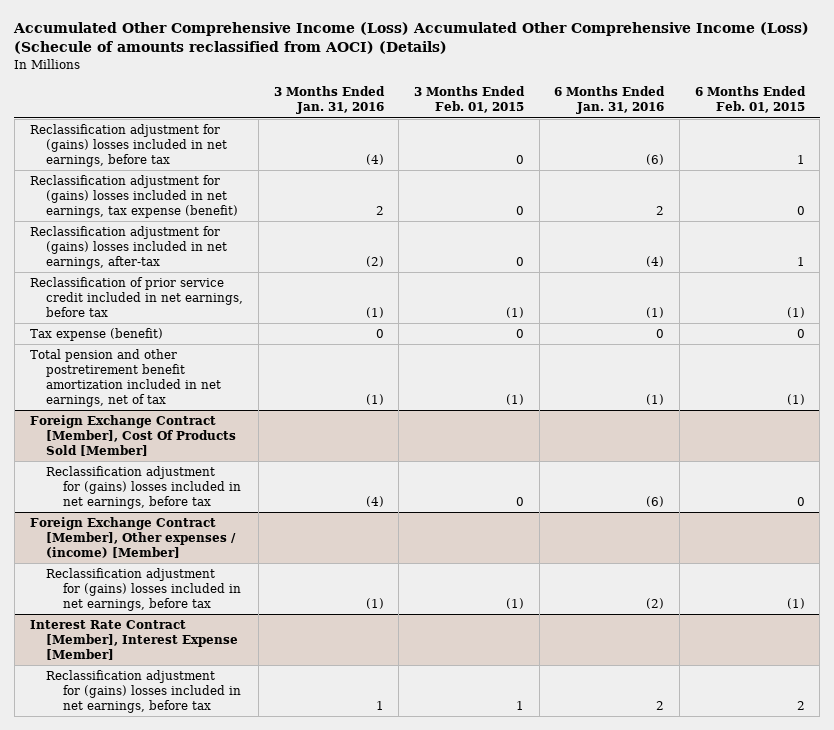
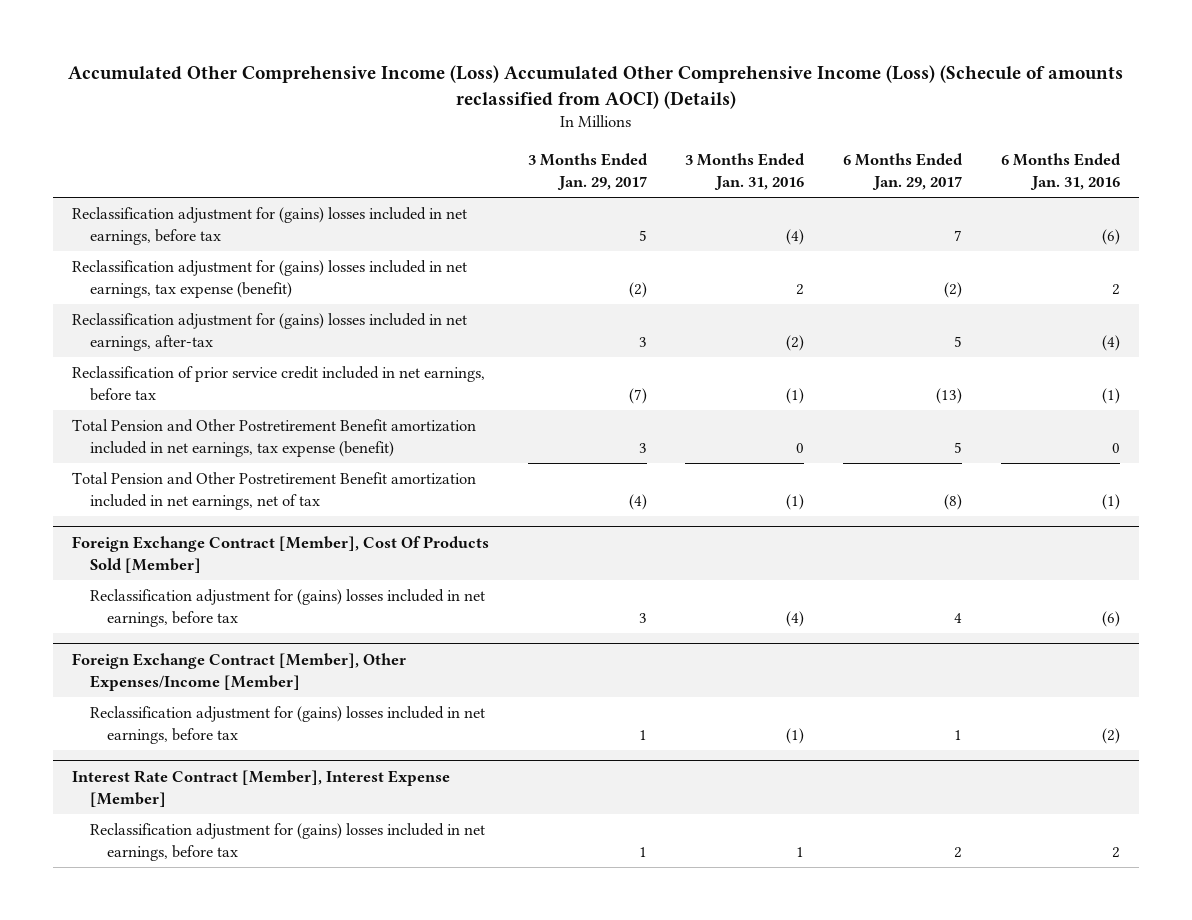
- | 3 Months Ended Jan. 31, 2016 | 3 Months Ended Feb. 01, 2015 | 6 Months Ended Jan. 31, 2016 | 6 Months Ended Feb. 01, 2015
+ | 3 Months Ended Jan. 29, 2017 | 3 Months Ended Jan. 31, 2016 | 6 Months Ended Jan. 29, 2017 | 6 Months Ended Jan. 31, 2016
- Tax expense (benefit) | 0 | 0 | 0 | 0
- Total pension and other postretirement benefit amortization included in net earnings, net of tax | (1) | (1) | (1) | (1)
+ Total Pension and Other Postretirement Benefit amortization included in net earnings, tax expense (benefit) | 3 | 0 | 5 | 0
+ Total Pension and Other Postretirement Benefit amortization included in net earnings, net of tax | (4) | (1) | (8) | (1)
- Foreign Exchange Contract [Member], Other expenses / (income) [Member]
+ Foreign Exchange Contract [Member], Other Expenses/Income [Member]

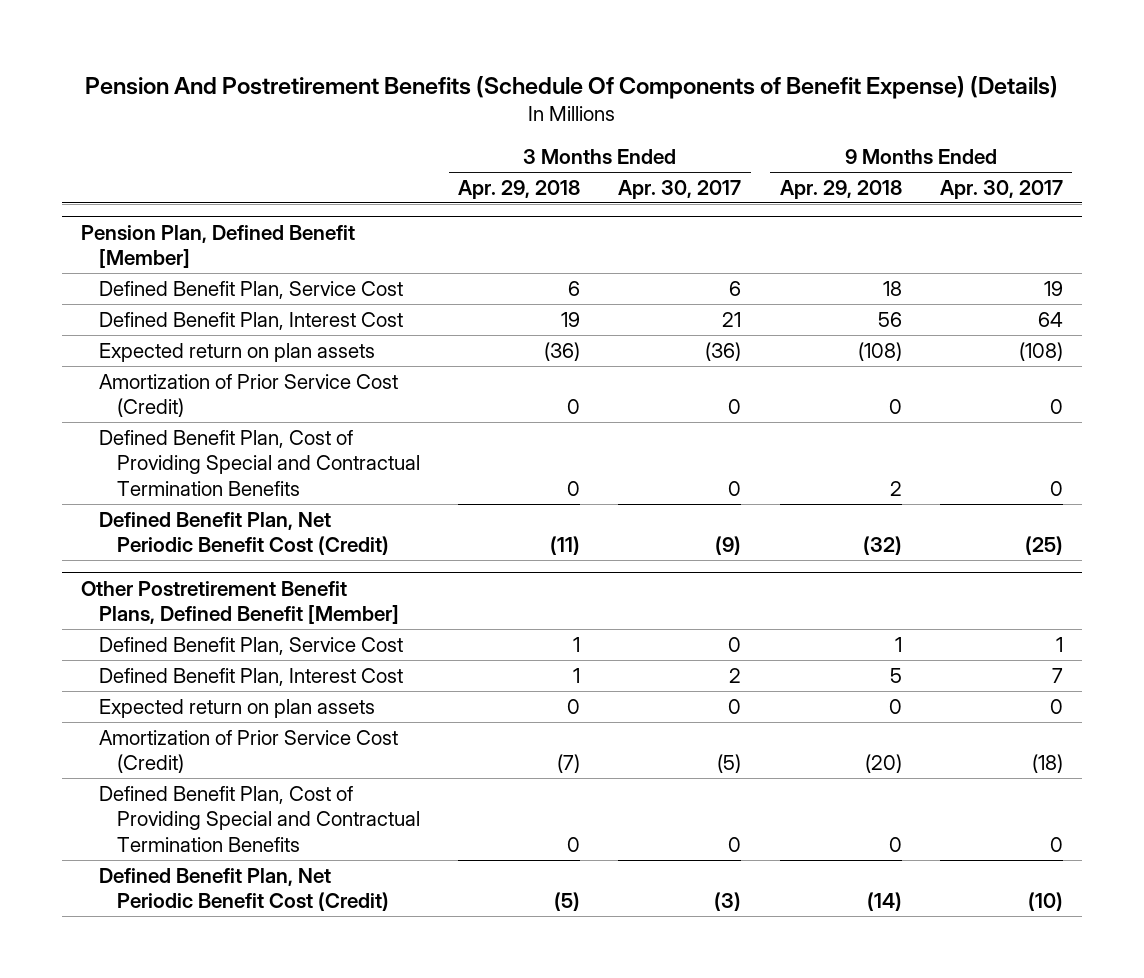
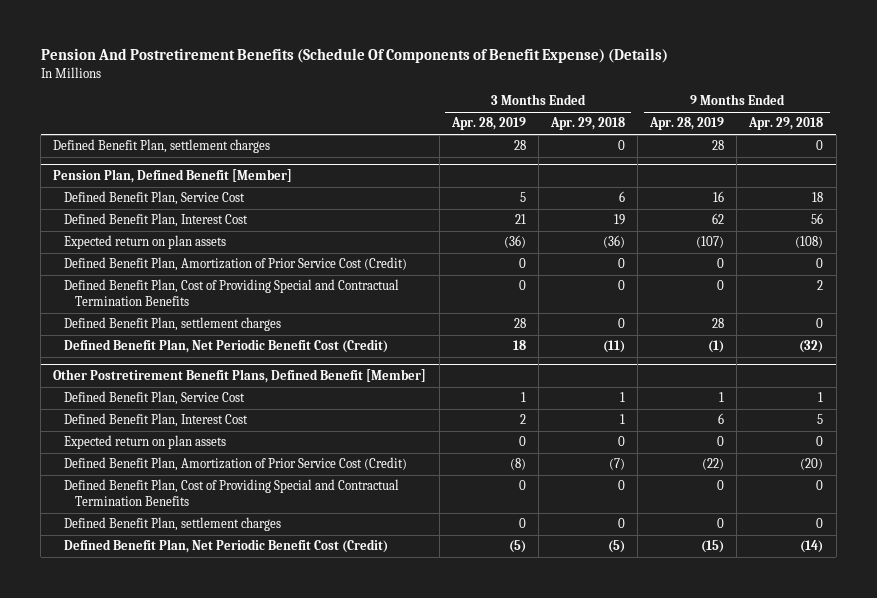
- | 3 Months Ended Apr. 29, 2018 | 3 Months Ended Apr. 30, 2017 | 9 Months Ended Apr. 29, 2018 | 9 Months Ended Apr. 30, 2017
+ | 3 Months Ended Apr. 28, 2019 | 3 Months Ended Apr. 29, 2018 | 9 Months Ended Apr. 28, 2019 | 9 Months Ended Apr. 29, 2018
+ Defined Benefit Plan, settlement charges | 28 | 0 | 28 | 0
@ Pension Plan, Defined Benefit [Member]
- Amortization of Prior Service Cost (Credit) | 0 | 0 | 0 | 0
+ Defined Benefit Plan, Amortization of Prior Service Cost (Credit) | 0 | 0 | 0 | 0
+ Defined Benefit Plan, settlement charges | 28 | 0 | 28 | 0
@ Other Postretirement Benefit Plans, Defined Benefit [Member]
- Amortization of Prior Service Cost (Credit) | (7) | (5) | (20) | (18)
+ Defined Benefit Plan, Amortization of Prior Service Cost (Credit) | (8) | (7) | (22) | (20)
+ Defined Benefit Plan, settlement charges | 0 | 0 | 0 | 0

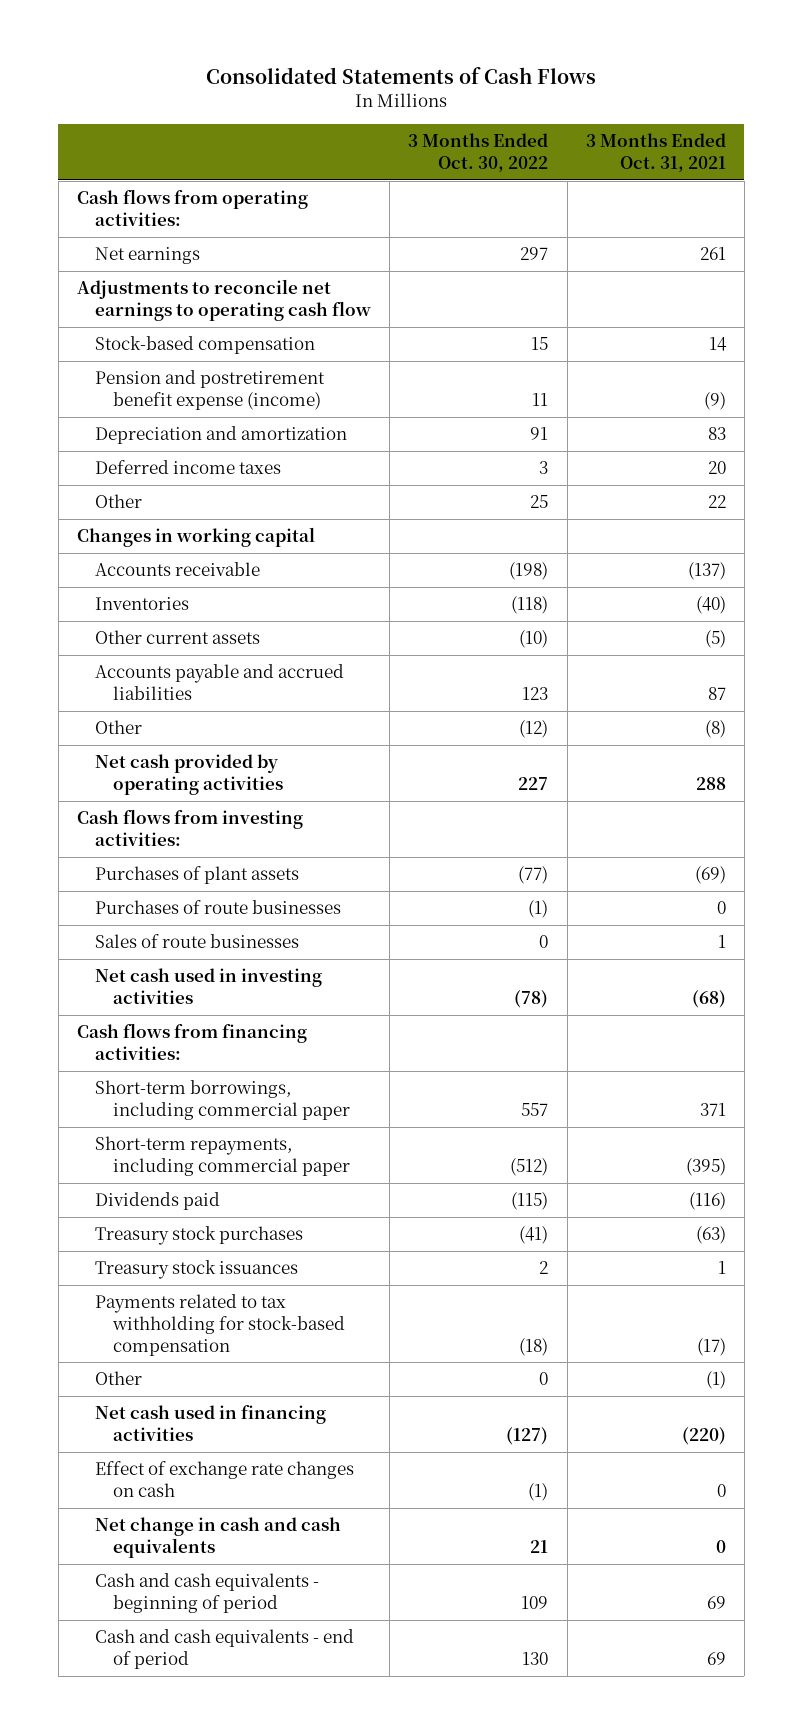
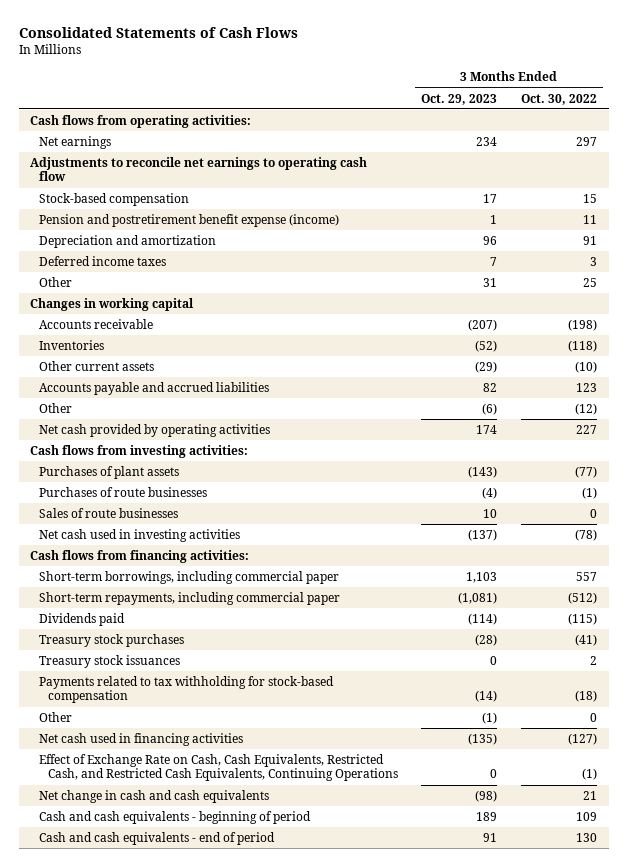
- | 3 Months Ended Oct. 30, 2022 | 3 Months Ended Oct. 31, 2021
+ | 3 Months Ended Oct. 29, 2023 | 3 Months Ended Oct. 30, 2022
- Effect of exchange rate changes on cash | (1) | 0
+ Effect of Exchange Rate on Cash, Cash Equivalents, Restricted Cash, and Restricted Cash Equivalents, Continuing Operations | 0 | (1)

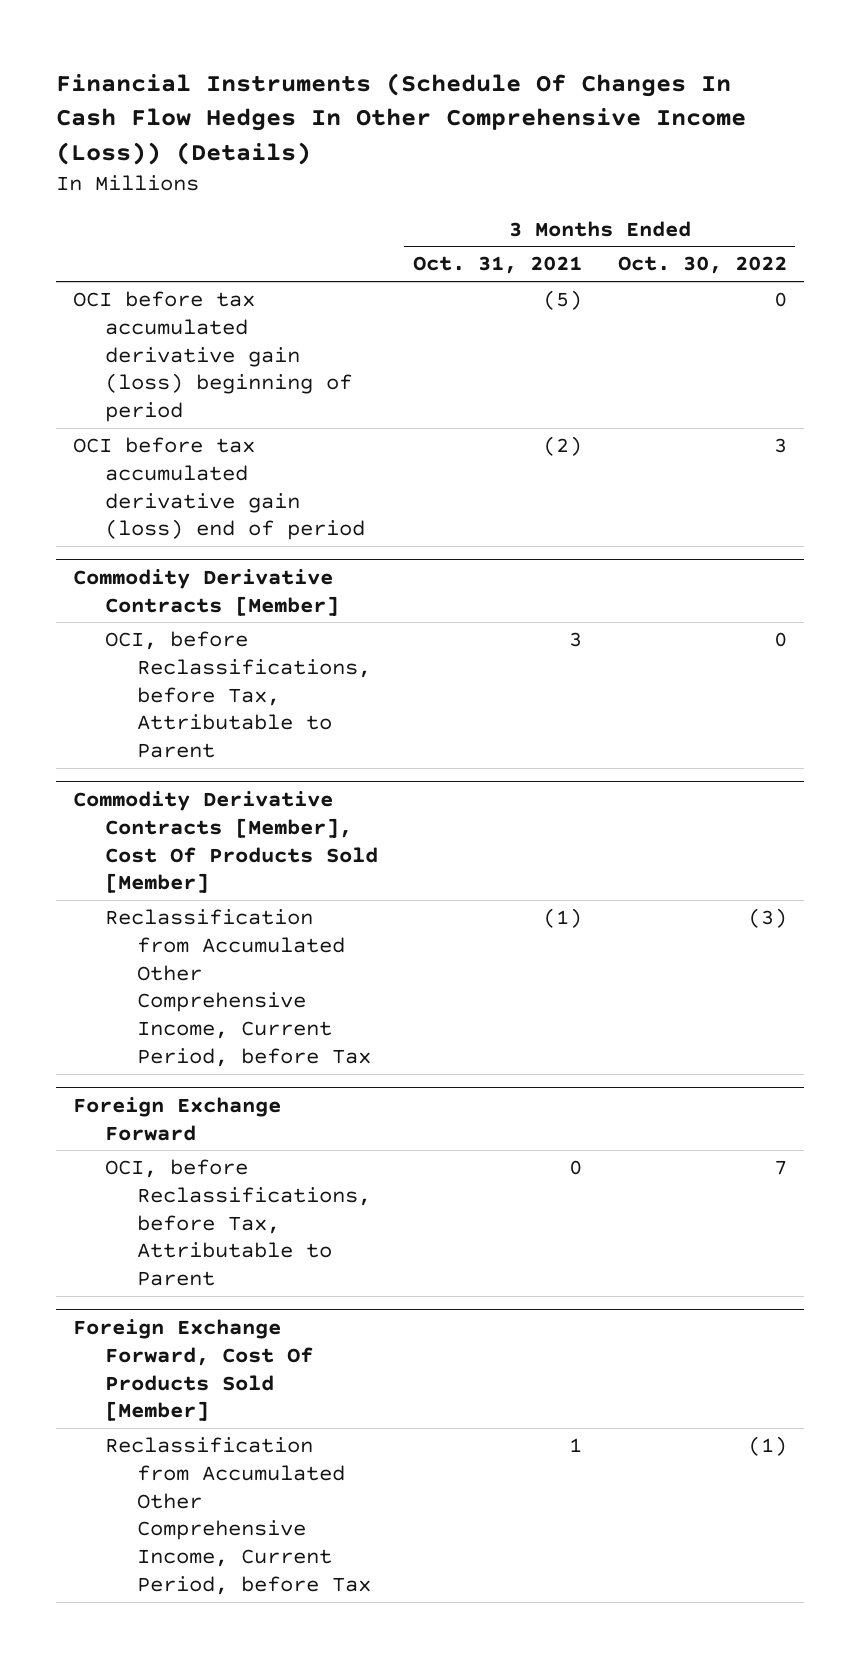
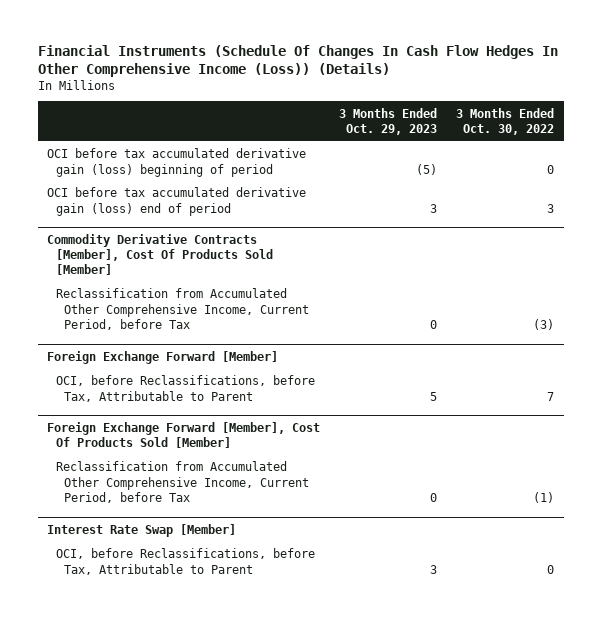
- | 3 Months Ended Oct. 31, 2021 | 3 Months Ended Oct. 30, 2022
+ | 3 Months Ended Oct. 29, 2023 | 3 Months Ended Oct. 30, 2022
- Commodity Derivative Contracts [Member]
- OCI, before Reclassifications, before Tax, Attributable to Parent | 3 | 0
- Foreign Exchange Forward
+ Foreign Exchange Forward [Member]
- Foreign Exchange Forward, Cost Of Products Sold [Member]
+ Foreign Exchange Forward [Member], Cost Of Products Sold [Member]
+ Interest Rate Swap [Member]
+ OCI, before Reclassifications, before Tax, Attributable to Parent | 3 | 0

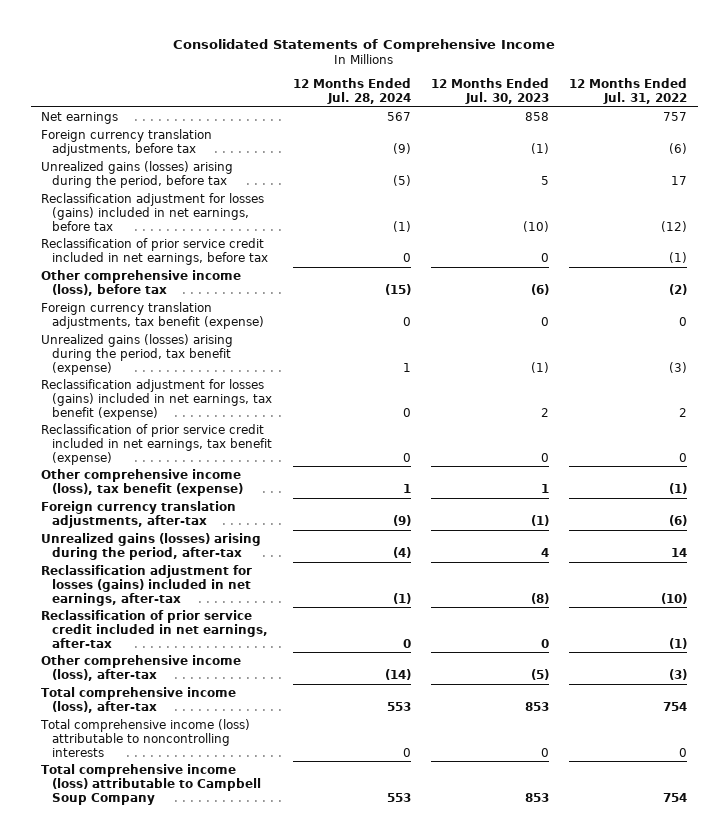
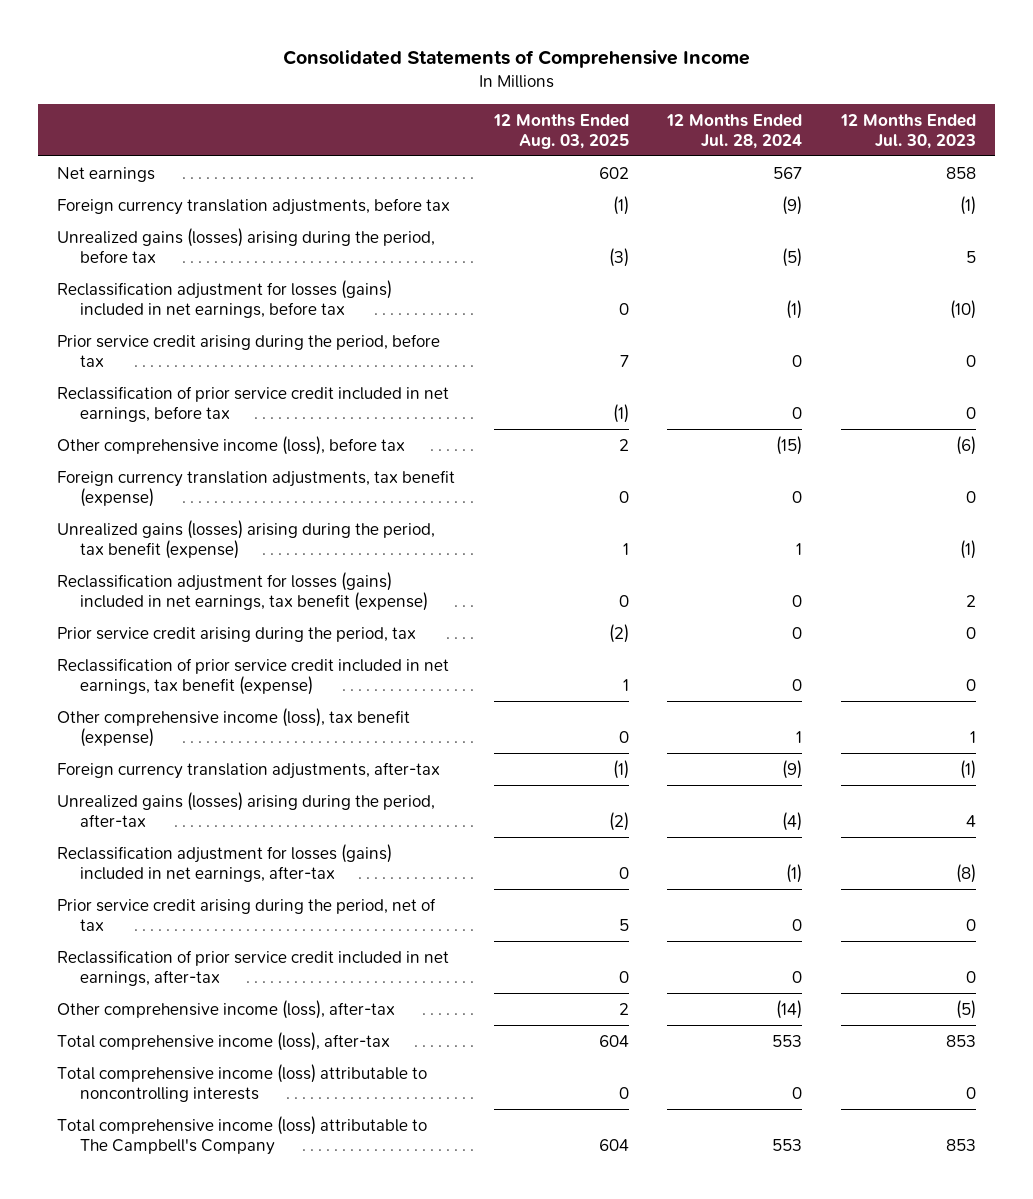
- | 12 Months Ended Jul. 28, 2024 | 12 Months Ended Jul. 30, 2023 | 12 Months Ended Jul. 31, 2022
+ | 12 Months Ended Aug. 03, 2025 | 12 Months Ended Jul. 28, 2024 | 12 Months Ended Jul. 30, 2023
+ Prior service credit arising during the period, before tax | 7 | 0 | 0
+ Prior service credit arising during the period, tax | (2) | 0 | 0
+ Prior service credit arising during the period, net of tax | 5 | 0 | 0
- Total comprehensive income (loss) attributable to Campbell Soup Company | 553 | 853 | 754
+ Total comprehensive income (loss) attributable to The Campbell's Company | 604 | 553 | 853

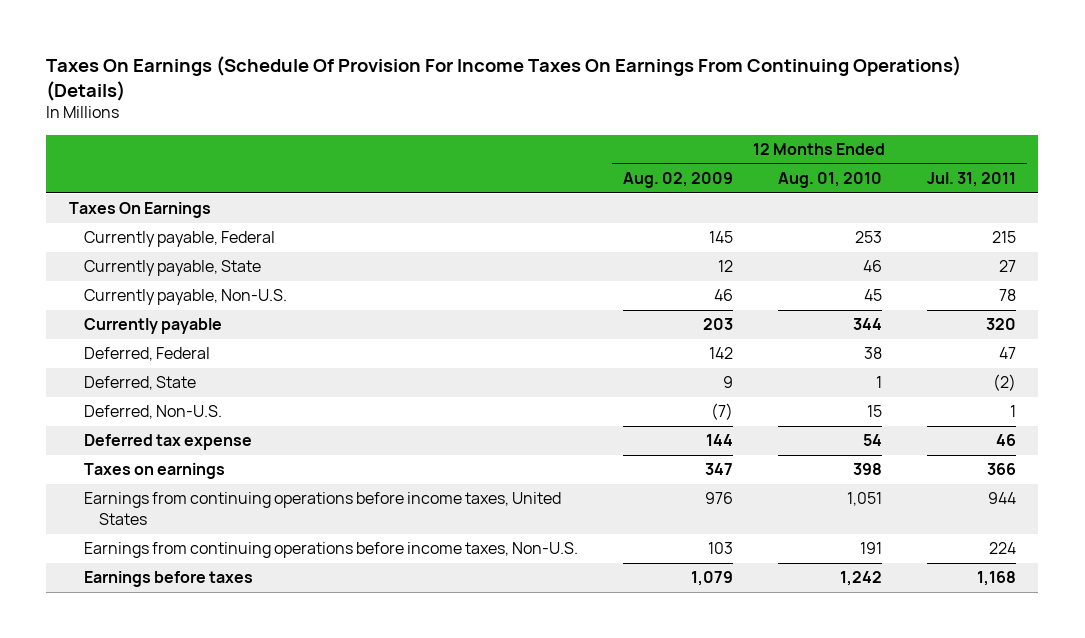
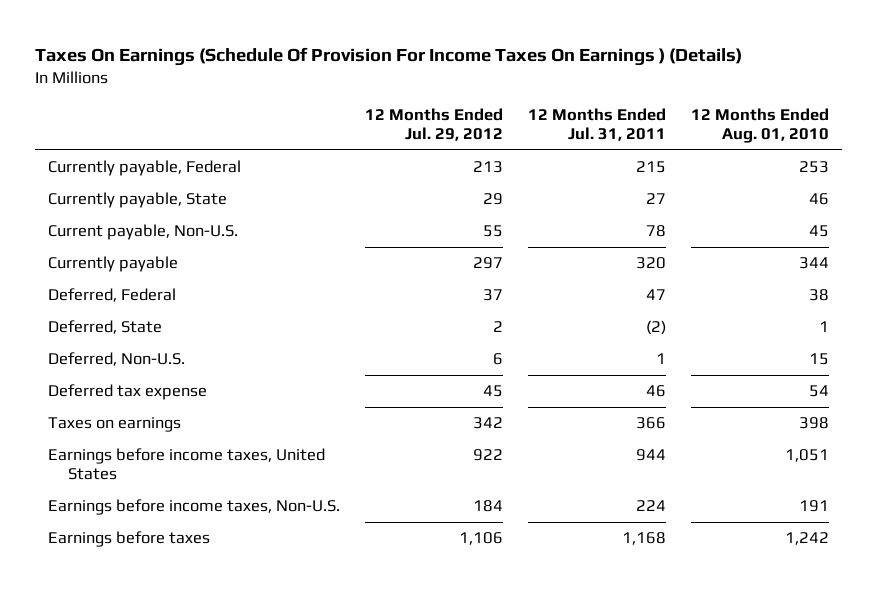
- Taxes On Earnings (Schedule Of Provision For Income Taxes On Earnings From Continuing Operations) (Details)
+ Taxes On Earnings (Schedule Of Provision For Income Taxes On Earnings ) (Details)
- | 12 Months Ended Aug. 02, 2009 | 12 Months Ended Aug. 01, 2010 | 12 Months Ended Jul. 31, 2011
+ | 12 Months Ended Jul. 29, 2012 | 12 Months Ended Jul. 31, 2011 | 12 Months Ended Aug. 01, 2010
- Taxes On Earnings
- Currently payable, Non-U.S. | 46 | 45 | 78
+ Current payable, Non-U.S. | 55 | 78 | 45
- Earnings from continuing operations before income taxes, United States | 976 | 1,051 | 944
- Earnings from continuing operations before income taxes, Non-U.S. | 103 | 191 | 224
+ Earnings before income taxes, United States | 922 | 944 | 1,051
+ Earnings before income taxes, Non-U.S. | 184 | 224 | 191

